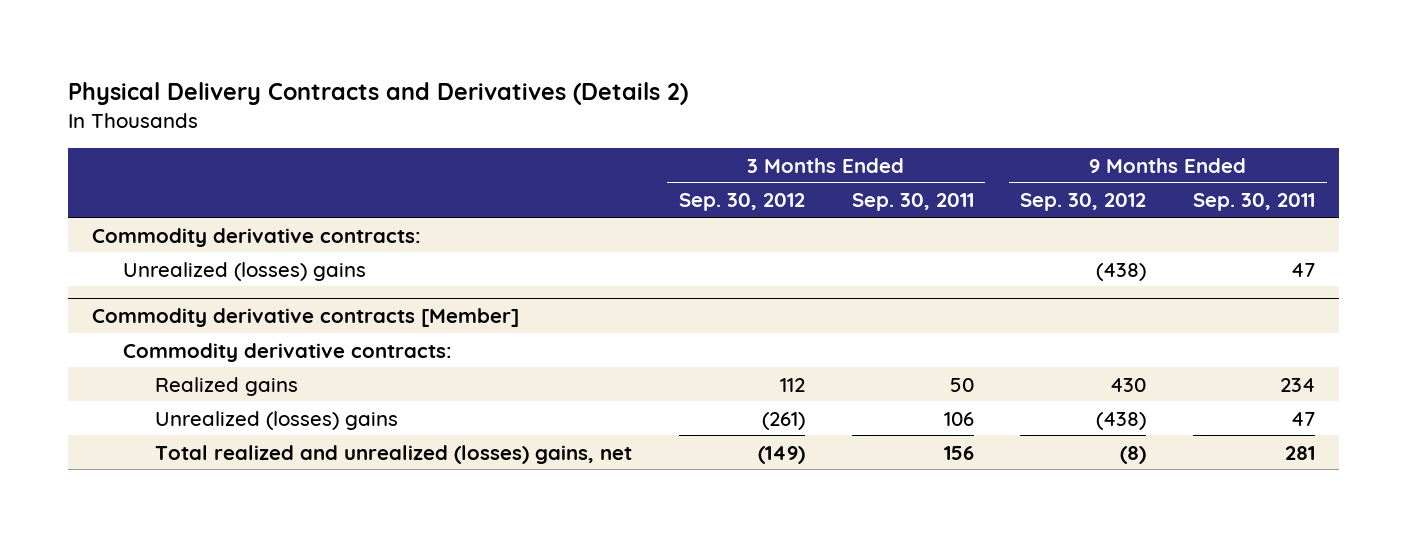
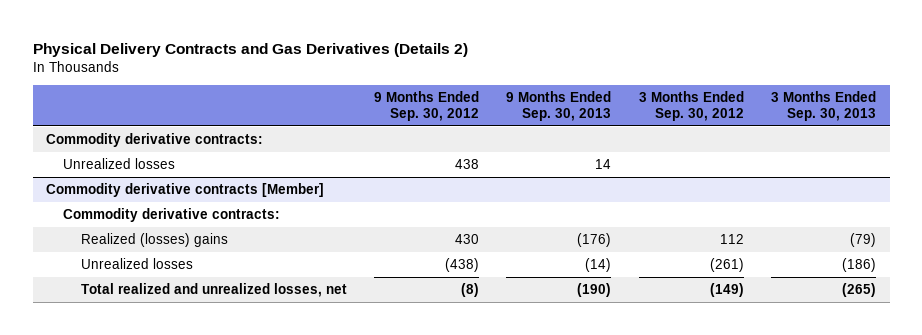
- Physical Delivery Contracts and Derivatives (Details 2)
+ Physical Delivery Contracts and Gas Derivatives (Details 2)
- | 3 Months Ended Sep. 30, 2012 | 3 Months Ended Sep. 30, 2011 | 9 Months Ended Sep. 30, 2012 | 9 Months Ended Sep. 30, 2011
+ | 9 Months Ended Sep. 30, 2012 | 9 Months Ended Sep. 30, 2013 | 3 Months Ended Sep. 30, 2012 | 3 Months Ended Sep. 30, 2013
- Unrealized (losses) gains | | | (438) | 47
+ Unrealized losses | 438 | 14 | |
@ Commodity derivative contracts [Member]
- Realized gains | 112 | 50 | 430 | 234
- Unrealized (losses) gains | (261) | 106 | (438) | 47
- Total realized and unrealized (losses) gains, net | (149) | 156 | (8) | 281
+ Realized (losses) gains | 430 | (176) | 112 | (79)
+ Unrealized losses | (438) | (14) | (261) | (186)
+ Total realized and unrealized losses, net | (8) | (190) | (149) | (265)

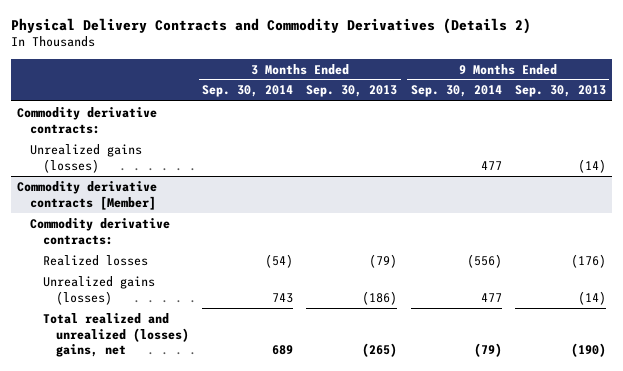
- Physical Delivery Contracts and Gas Derivatives (Details 2)
+ Physical Delivery Contracts and Commodity Derivatives (Details 2)
- | 9 Months Ended Sep. 30, 2012 | 9 Months Ended Sep. 30, 2013 | 3 Months Ended Sep. 30, 2012 | 3 Months Ended Sep. 30, 2013
+ | 3 Months Ended Sep. 30, 2014 | 3 Months Ended Sep. 30, 2013 | 9 Months Ended Sep. 30, 2014 | 9 Months Ended Sep. 30, 2013
- Unrealized losses | 438 | 14 | |
+ Unrealized gains (losses) | | | 477 | (14)
@ Commodity derivative contracts [Member]
- Realized (losses) gains | 430 | (176) | 112 | (79)
- Unrealized losses | (438) | (14) | (261) | (186)
- Total realized and unrealized losses, net | (8) | (190) | (149) | (265)
+ Realized losses | (54) | (79) | (556) | (176)
+ Unrealized gains (losses) | 743 | (186) | 477 | (14)
+ Total realized and unrealized (losses) gains, net | 689 | (265) | (79) | (190)

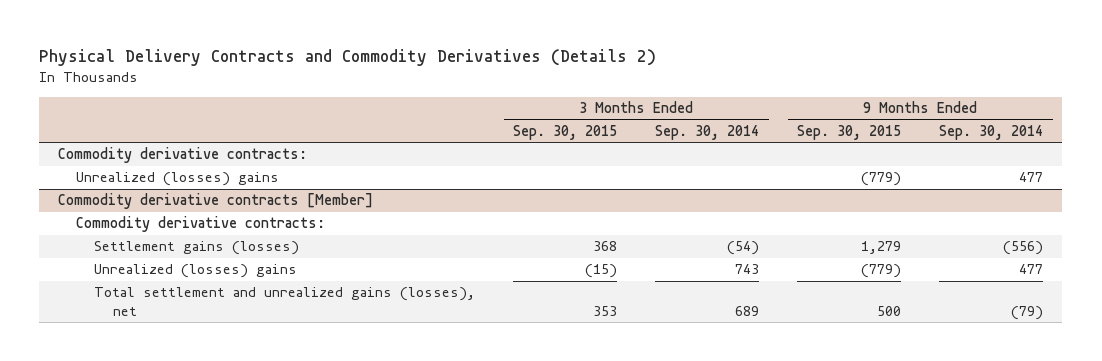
- | 3 Months Ended Sep. 30, 2014 | 3 Months Ended Sep. 30, 2013 | 9 Months Ended Sep. 30, 2014 | 9 Months Ended Sep. 30, 2013
+ | 3 Months Ended Sep. 30, 2015 | 3 Months Ended Sep. 30, 2014 | 9 Months Ended Sep. 30, 2015 | 9 Months Ended Sep. 30, 2014
- Unrealized gains (losses) | | | 477 | (14)
+ Unrealized (losses) gains | | | (779) | 477
@ Commodity derivative contracts [Member]
- Realized losses | (54) | (79) | (556) | (176)
- Unrealized gains (losses) | 743 | (186) | 477 | (14)
- Total realized and unrealized (losses) gains, net | 689 | (265) | (79) | (190)
+ Settlement gains (losses) | 368 | (54) | 1,279 | (556)
+ Unrealized (losses) gains | (15) | 743 | (779) | 477
+ Total settlement and unrealized gains (losses), net | 353 | 689 | 500 | (79)

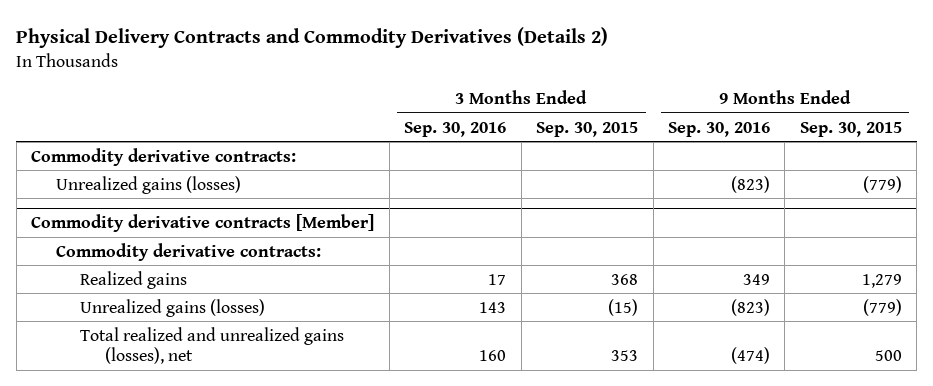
- | 3 Months Ended Sep. 30, 2015 | 3 Months Ended Sep. 30, 2014 | 9 Months Ended Sep. 30, 2015 | 9 Months Ended Sep. 30, 2014
+ | 3 Months Ended Sep. 30, 2016 | 3 Months Ended Sep. 30, 2015 | 9 Months Ended Sep. 30, 2016 | 9 Months Ended Sep. 30, 2015
- Unrealized (losses) gains | | | (779) | 477
+ Unrealized gains (losses) | | | (823) | (779)
@ Commodity derivative contracts [Member]
- Settlement gains (losses) | 368 | (54) | 1,279 | (556)
- Unrealized (losses) gains | (15) | 743 | (779) | 477
- Total settlement and unrealized gains (losses), net | 353 | 689 | 500 | (79)
+ Realized gains | 17 | 368 | 349 | 1,279
+ Unrealized gains (losses) | 143 | (15) | (823) | (779)
+ Total realized and unrealized gains (losses), net | 160 | 353 | (474) | 500

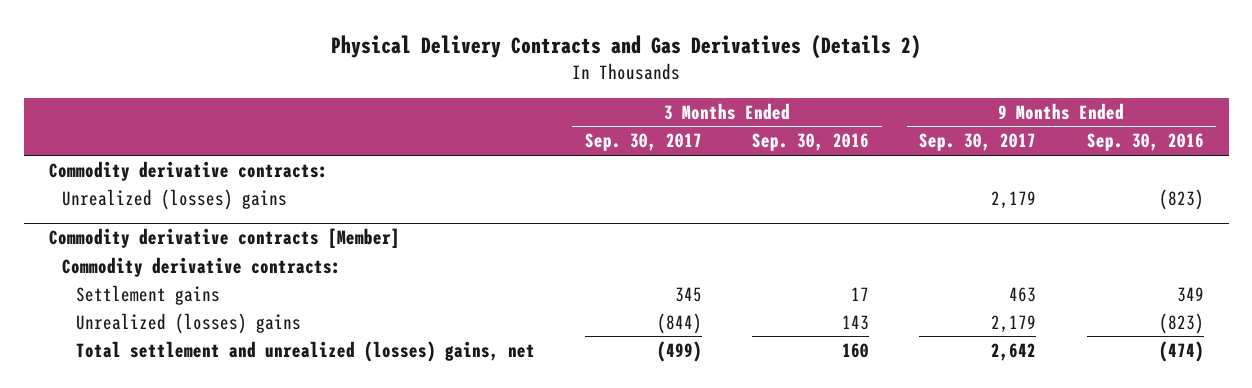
- Physical Delivery Contracts and Commodity Derivatives (Details 2)
+ Physical Delivery Contracts and Gas Derivatives (Details 2)
- | 3 Months Ended Sep. 30, 2016 | 3 Months Ended Sep. 30, 2015 | 9 Months Ended Sep. 30, 2016 | 9 Months Ended Sep. 30, 2015
+ | 3 Months Ended Sep. 30, 2017 | 3 Months Ended Sep. 30, 2016 | 9 Months Ended Sep. 30, 2017 | 9 Months Ended Sep. 30, 2016
- Unrealized gains (losses) | | | (823) | (779)
+ Unrealized (losses) gains | | | 2,179 | (823)
@ Commodity derivative contracts [Member]
- Realized gains | 17 | 368 | 349 | 1,279
- Unrealized gains (losses) | 143 | (15) | (823) | (779)
- Total realized and unrealized gains (losses), net | 160 | 353 | (474) | 500
+ Settlement gains | 345 | 17 | 463 | 349
+ Unrealized (losses) gains | (844) | 143 | 2,179 | (823)
+ Total settlement and unrealized (losses) gains, net | (499) | 160 | 2,642 | (474)

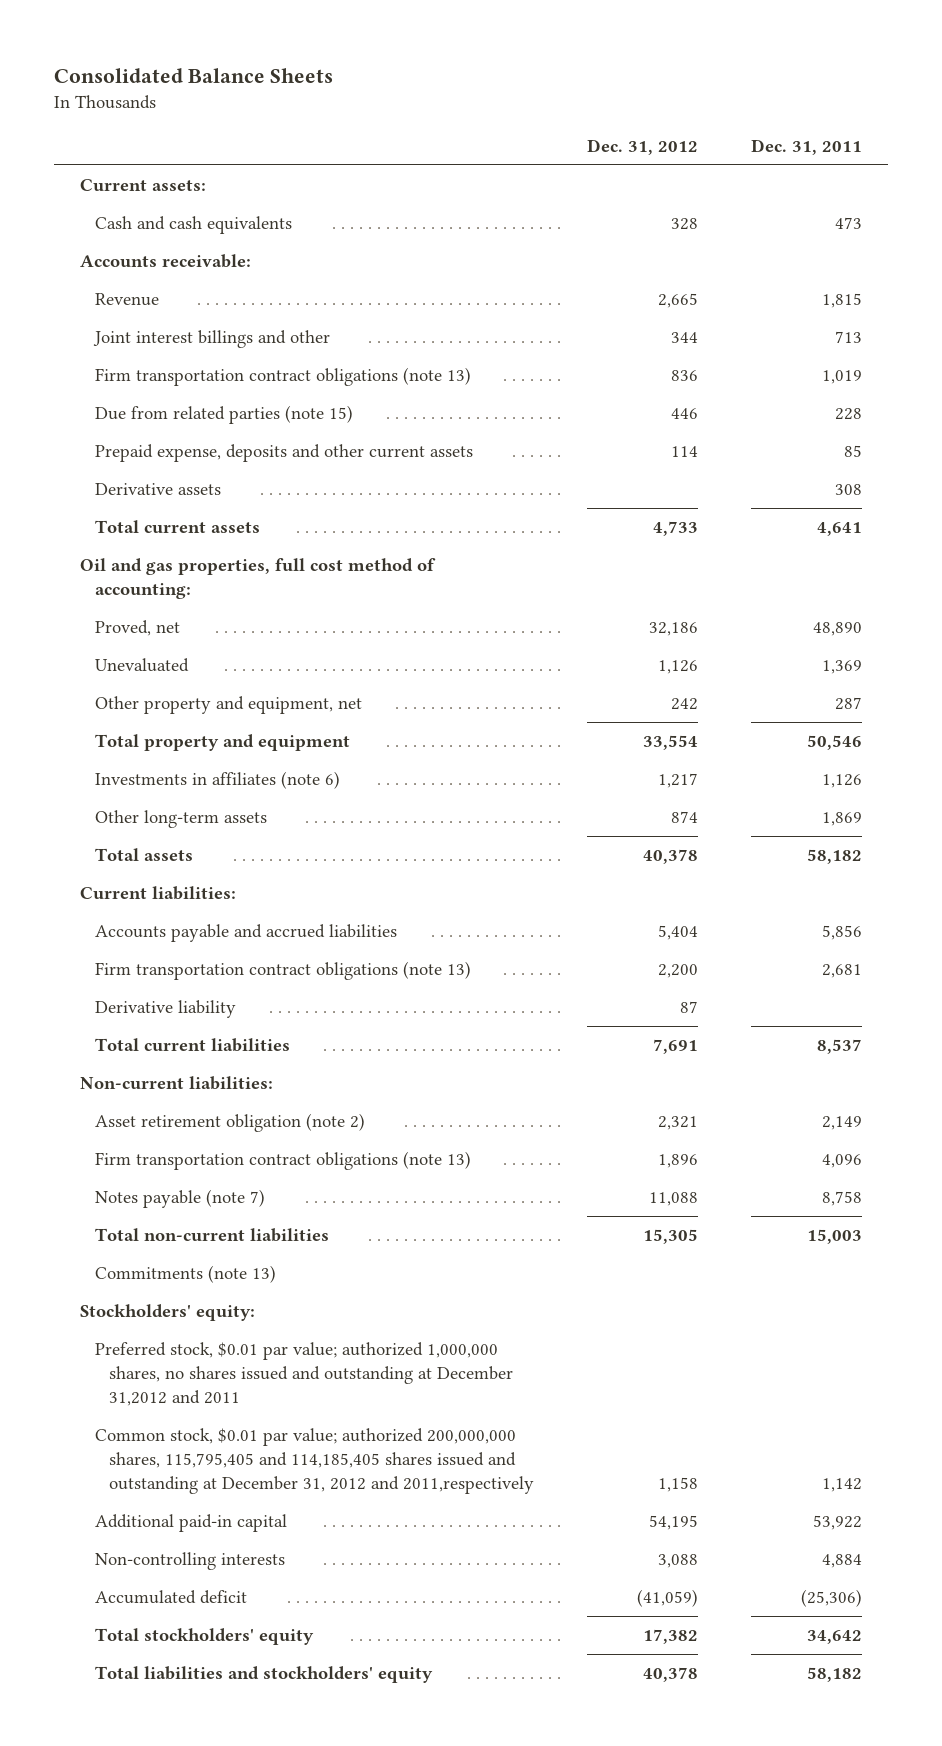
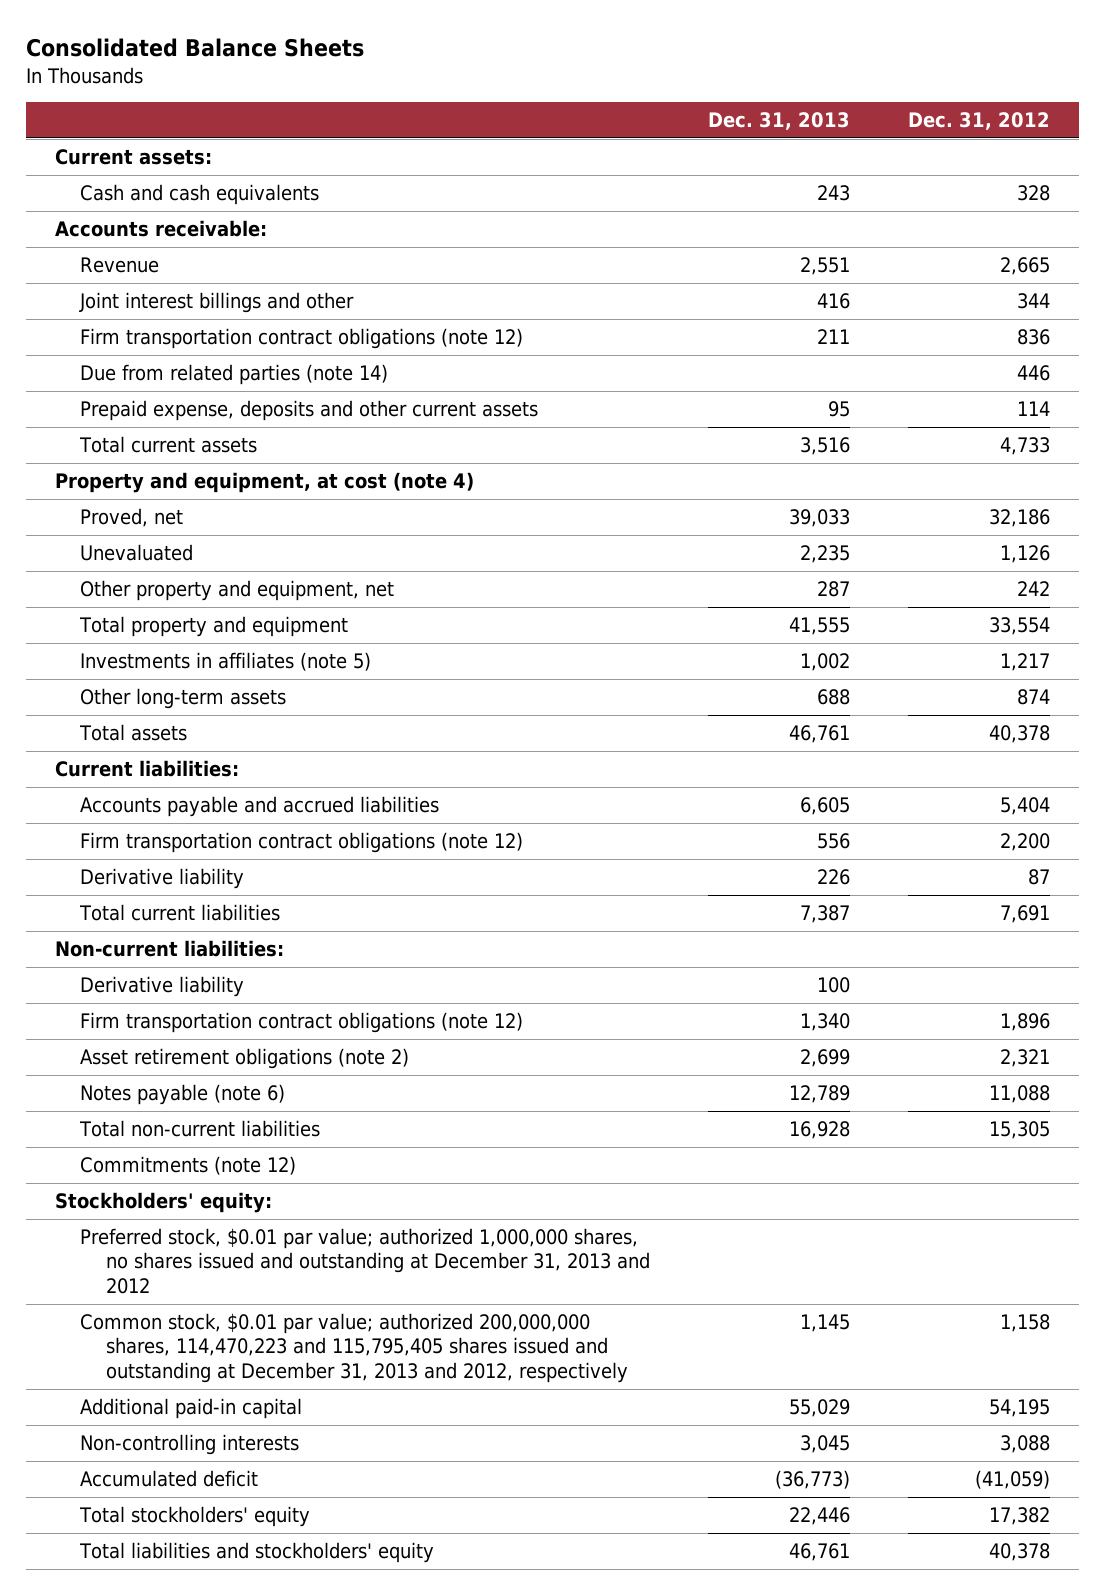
- | Dec. 31, 2012 | Dec. 31, 2011
+ | Dec. 31, 2013 | Dec. 31, 2012
- Firm transportation contract obligations (note 13) | 836 | 1,019
- Due from related parties (note 15) | 446 | 228
+ Firm transportation contract obligations (note 12) | 211 | 836
+ Due from related parties (note 14) | | 446
- Derivative assets | | 308
- Oil and gas properties, full cost method of accounting:
+ Property and equipment, at cost (note 4)
- Investments in affiliates (note 6) | 1,217 | 1,126
+ Investments in affiliates (note 5) | 1,002 | 1,217
- Firm transportation contract obligations (note 13) | 2,200 | 2,681
+ Firm transportation contract obligations (note 12) | 556 | 2,200
- Asset retirement obligation (note 2) | 2,321 | 2,149
- Firm transportation contract obligations (note 13) | 1,896 | 4,096
- Notes payable (note 7) | 11,088 | 8,758
+ Derivative liability | 100 |
+ Firm transportation contract obligations (note 12) | 1,340 | 1,896
+ Asset retirement obligations (note 2) | 2,699 | 2,321
+ Notes payable (note 6) | 12,789 | 11,088
- Commitments (note 13)
+ Commitments (note 12)
- Preferred stock, $0.01 par value; authorized 1,000,000 shares, no shares issued and outstanding at December 31,2012 and 2011
- Common stock, $0.01 par value; authorized 200,000,000 shares, 115,795,405 and 114,185,405 shares issued and outstanding at December 31, 2012 and 2011,respectively | 1,158 | 1,142
+ Preferred stock, $0.01 par value; authorized 1,000,000 shares, no shares issued and outstanding at December 31, 2013 and 2012
+ Common stock, $0.01 par value; authorized 200,000,000 shares, 114,470,223 and 115,795,405 shares issued and outstanding at December 31, 2013 and 2012, respectively | 1,145 | 1,158

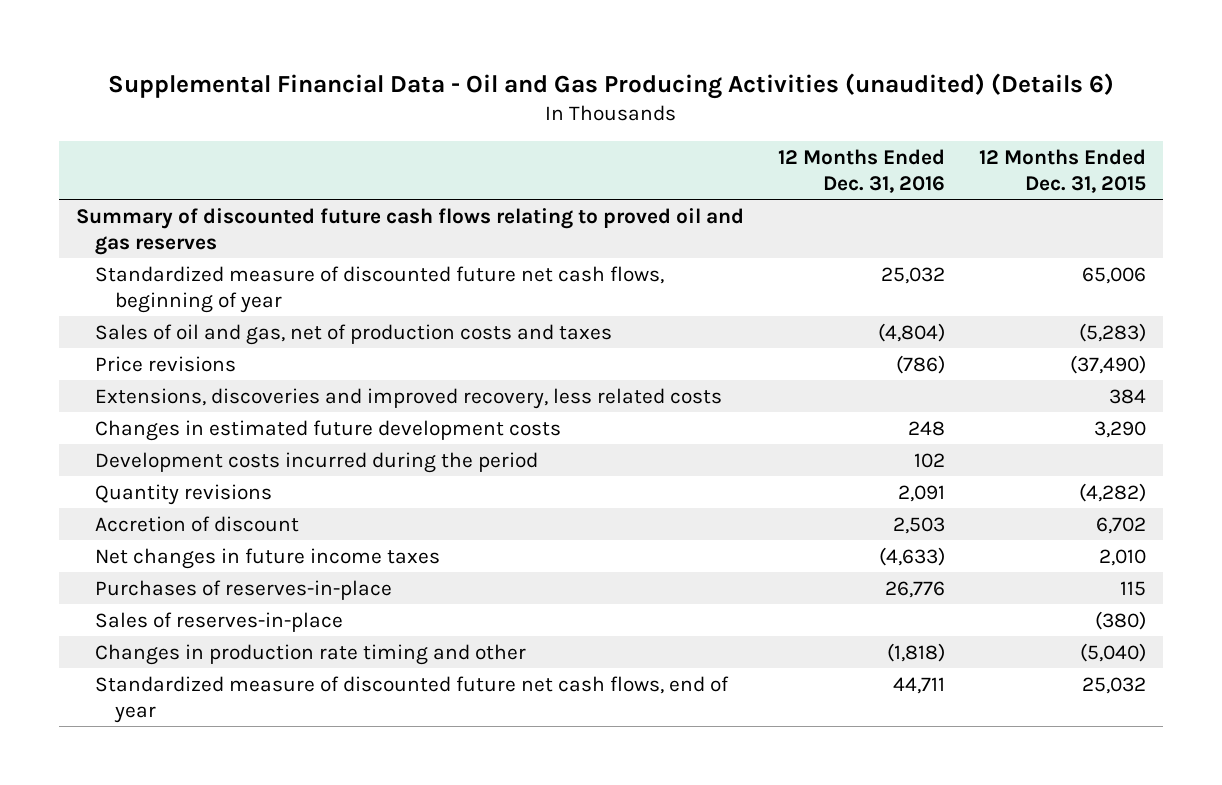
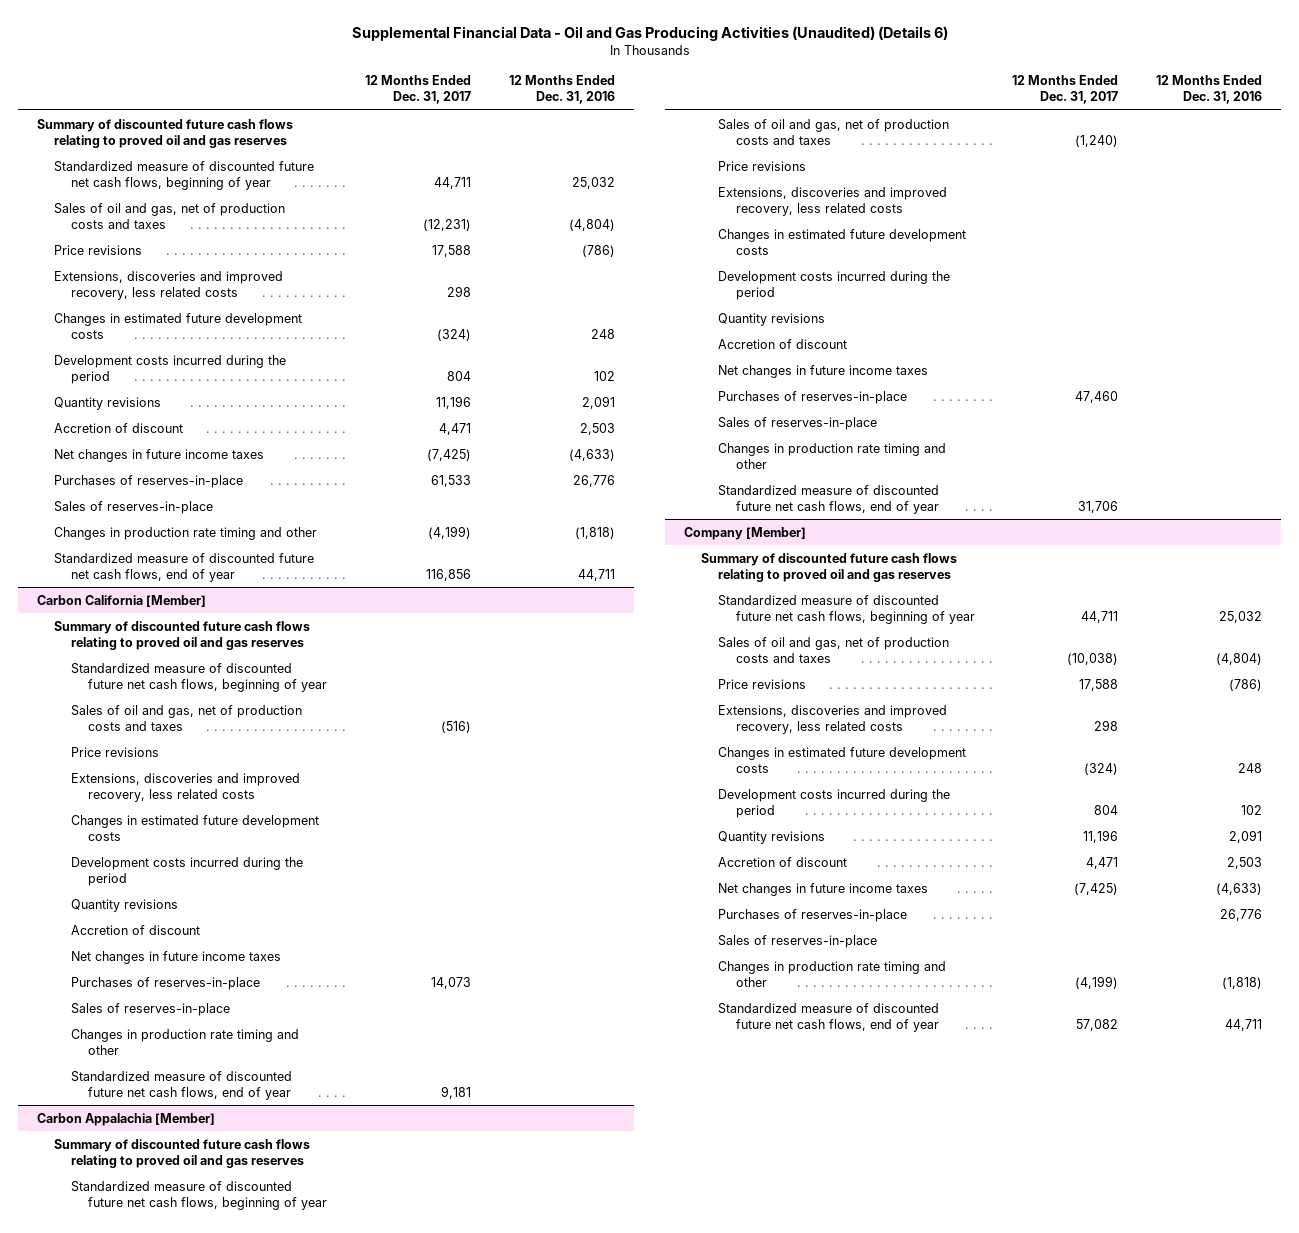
- Supplemental Financial Data - Oil and Gas Producing Activities (unaudited) (Details 6)
+ Supplemental Financial Data - Oil and Gas Producing Activities (Unaudited) (Details 6)
- | 12 Months Ended Dec. 31, 2016 | 12 Months Ended Dec. 31, 2015
+ | 12 Months Ended Dec. 31, 2017 | 12 Months Ended Dec. 31, 2016
+ Carbon California [Member]
+ Summary of discounted future cash flows relating to proved oil and gas reserves
+ Standardized measure of discounted future net cash flows, beginning of year
+ Sales of oil and gas, net of production costs and taxes | (516) |
+ Price revisions
+ Extensions, discoveries and improved recovery, less related costs
+ Changes in estimated future development costs
+ Development costs incurred during the period
+ Quantity revisions
+ Accretion of discount
+ Net changes in future income taxes
+ Purchases of reserves-in-place | 14,073 |
+ Sales of reserves-in-place
+ Changes in production rate timing and other
+ Standardized measure of discounted future net cash flows, end of year | 9,181 |
+ Carbon Appalachia [Member]
+ Summary of discounted future cash flows relating to proved oil and gas reserves
+ Standardized measure of discounted future net cash flows, beginning of year
+ Sales of oil and gas, net of production costs and taxes | (1,240) |
+ Price revisions
+ Extensions, discoveries and improved recovery, less related costs
+ Changes in estimated future development costs
+ Development costs incurred during the period
+ Quantity revisions
+ Accretion of discount
+ Net changes in future income taxes
+ Purchases of reserves-in-place | 47,460 |
+ Sales of reserves-in-place
+ Changes in production rate timing and other
+ Standardized measure of discounted future net cash flows, end of year | 31,706 |
+ Company [Member]
+ Summary of discounted future cash flows relating to proved oil and gas reserves
+ Standardized measure of discounted future net cash flows, beginning of year | 44,711 | 25,032
+ Sales of oil and gas, net of production costs and taxes | (10,038) | (4,804)
+ Price revisions | 17,588 | (786)
+ Extensions, discoveries and improved recovery, less related costs | 298 |
+ Changes in estimated future development costs | (324) | 248
+ Development costs incurred during the period | 804 | 102
+ Quantity revisions | 11,196 | 2,091
+ Accretion of discount | 4,471 | 2,503
+ Net changes in future income taxes | (7,425) | (4,633)
+ Purchases of reserves-in-place | | 26,776
+ Sales of reserves-in-place
+ Changes in production rate timing and other | (4,199) | (1,818)
+ Standardized measure of discounted future net cash flows, end of year | 57,082 | 44,711

